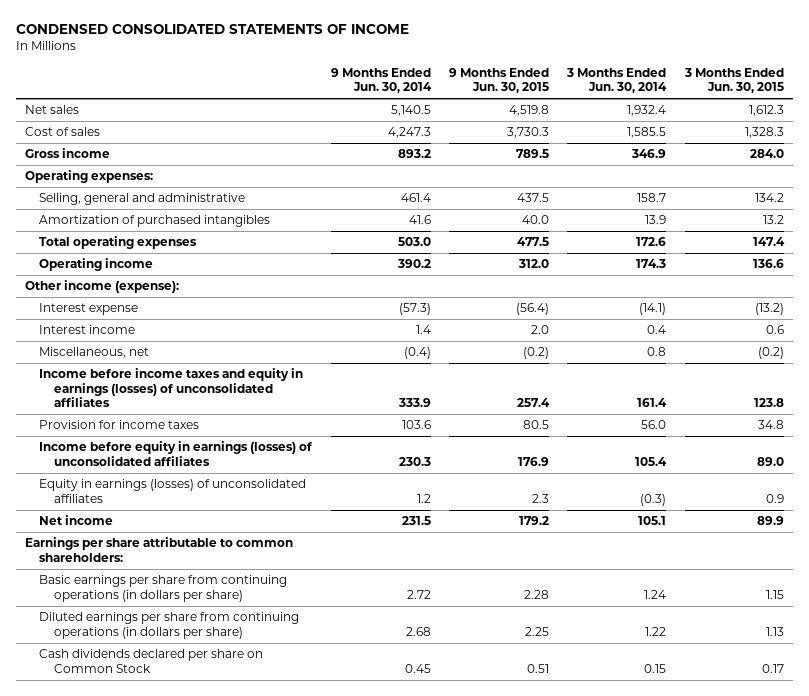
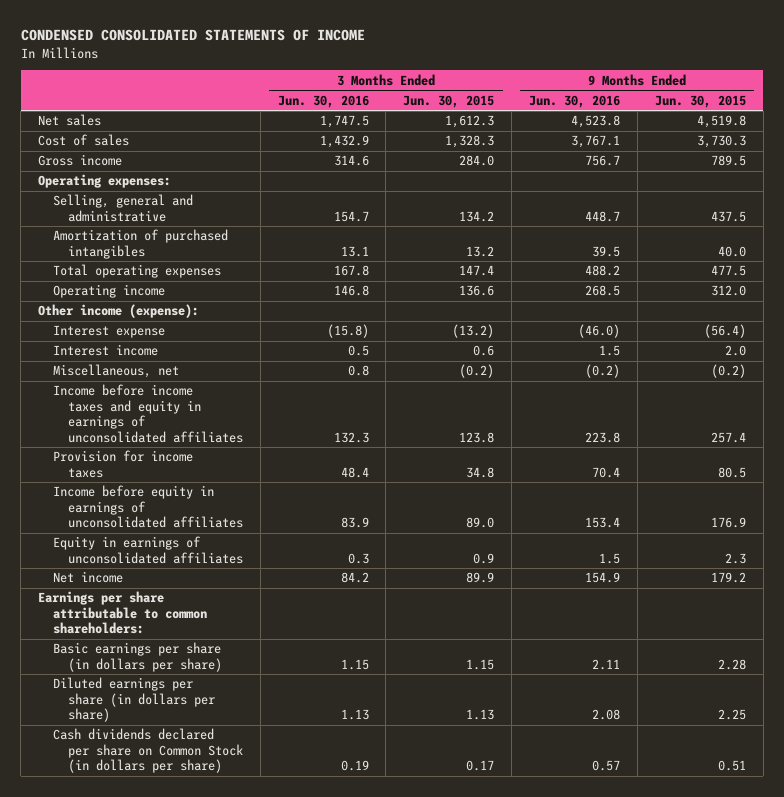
- | 9 Months Ended Jun. 30, 2014 | 9 Months Ended Jun. 30, 2015 | 3 Months Ended Jun. 30, 2014 | 3 Months Ended Jun. 30, 2015
+ | 3 Months Ended Jun. 30, 2016 | 3 Months Ended Jun. 30, 2015 | 9 Months Ended Jun. 30, 2016 | 9 Months Ended Jun. 30, 2015
- Income before income taxes and equity in earnings (losses) of unconsolidated affiliates | 333.9 | 257.4 | 161.4 | 123.8
+ Income before income taxes and equity in earnings of unconsolidated affiliates | 132.3 | 123.8 | 223.8 | 257.4
- Income before equity in earnings (losses) of unconsolidated affiliates | 230.3 | 176.9 | 105.4 | 89.0
- Equity in earnings (losses) of unconsolidated affiliates | 1.2 | 2.3 | (0.3) | 0.9
+ Income before equity in earnings of unconsolidated affiliates | 83.9 | 89.0 | 153.4 | 176.9
+ Equity in earnings of unconsolidated affiliates | 0.3 | 0.9 | 1.5 | 2.3
- Basic earnings per share from continuing operations (in dollars per share) | 2.72 | 2.28 | 1.24 | 1.15
- Diluted earnings per share from continuing operations (in dollars per share) | 2.68 | 2.25 | 1.22 | 1.13
- Cash dividends declared per share on Common Stock | 0.45 | 0.51 | 0.15 | 0.17
+ Basic earnings per share (in dollars per share) | 1.15 | 1.15 | 2.11 | 2.28
+ Diluted earnings per share (in dollars per share) | 1.13 | 1.13 | 2.08 | 2.25
+ Cash dividends declared per share on Common Stock (in dollars per share) | 0.19 | 0.17 | 0.57 | 0.51

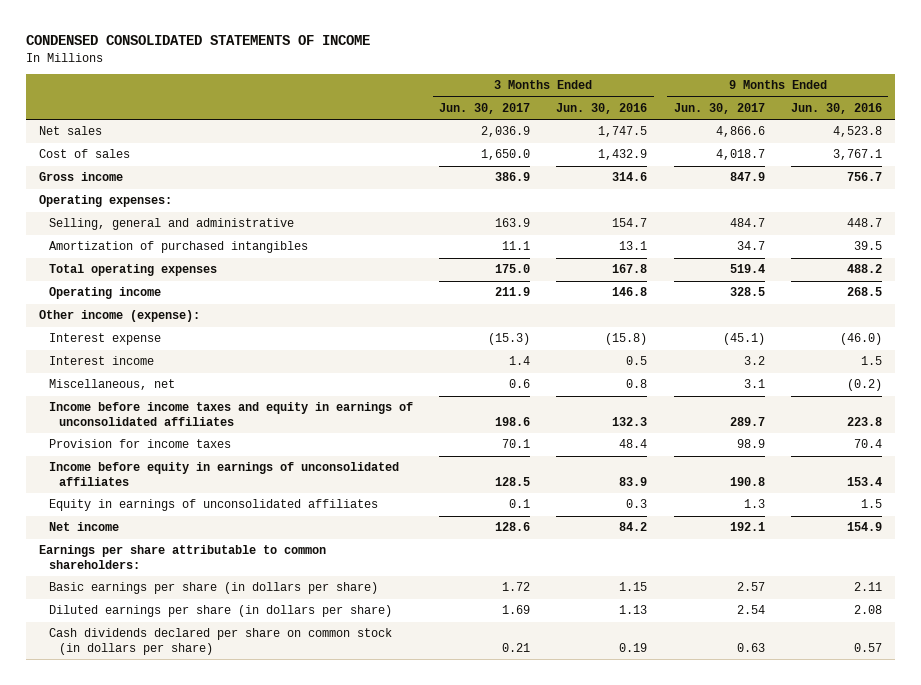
- | 3 Months Ended Jun. 30, 2016 | 3 Months Ended Jun. 30, 2015 | 9 Months Ended Jun. 30, 2016 | 9 Months Ended Jun. 30, 2015
+ | 3 Months Ended Jun. 30, 2017 | 3 Months Ended Jun. 30, 2016 | 9 Months Ended Jun. 30, 2017 | 9 Months Ended Jun. 30, 2016
- Cash dividends declared per share on Common Stock (in dollars per share) | 0.19 | 0.17 | 0.57 | 0.51
+ Cash dividends declared per share on common stock (in dollars per share) | 0.21 | 0.19 | 0.63 | 0.57

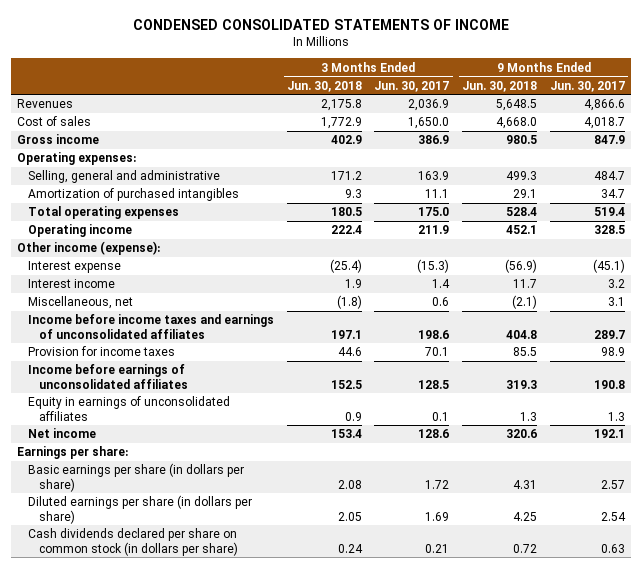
- | 3 Months Ended Jun. 30, 2017 | 3 Months Ended Jun. 30, 2016 | 9 Months Ended Jun. 30, 2017 | 9 Months Ended Jun. 30, 2016
+ | 3 Months Ended Jun. 30, 2018 | 3 Months Ended Jun. 30, 2017 | 9 Months Ended Jun. 30, 2018 | 9 Months Ended Jun. 30, 2017
- Net sales | 2,036.9 | 1,747.5 | 4,866.6 | 4,523.8
+ Revenues | 2,175.8 | 2,036.9 | 5,648.5 | 4,866.6
- Income before income taxes and equity in earnings of unconsolidated affiliates | 198.6 | 132.3 | 289.7 | 223.8
+ Income before income taxes and earnings of unconsolidated affiliates | 197.1 | 198.6 | 404.8 | 289.7
- Income before equity in earnings of unconsolidated affiliates | 128.5 | 83.9 | 190.8 | 153.4
+ Income before earnings of unconsolidated affiliates | 152.5 | 128.5 | 319.3 | 190.8
- Earnings per share attributable to common shareholders:
+ Earnings per share:

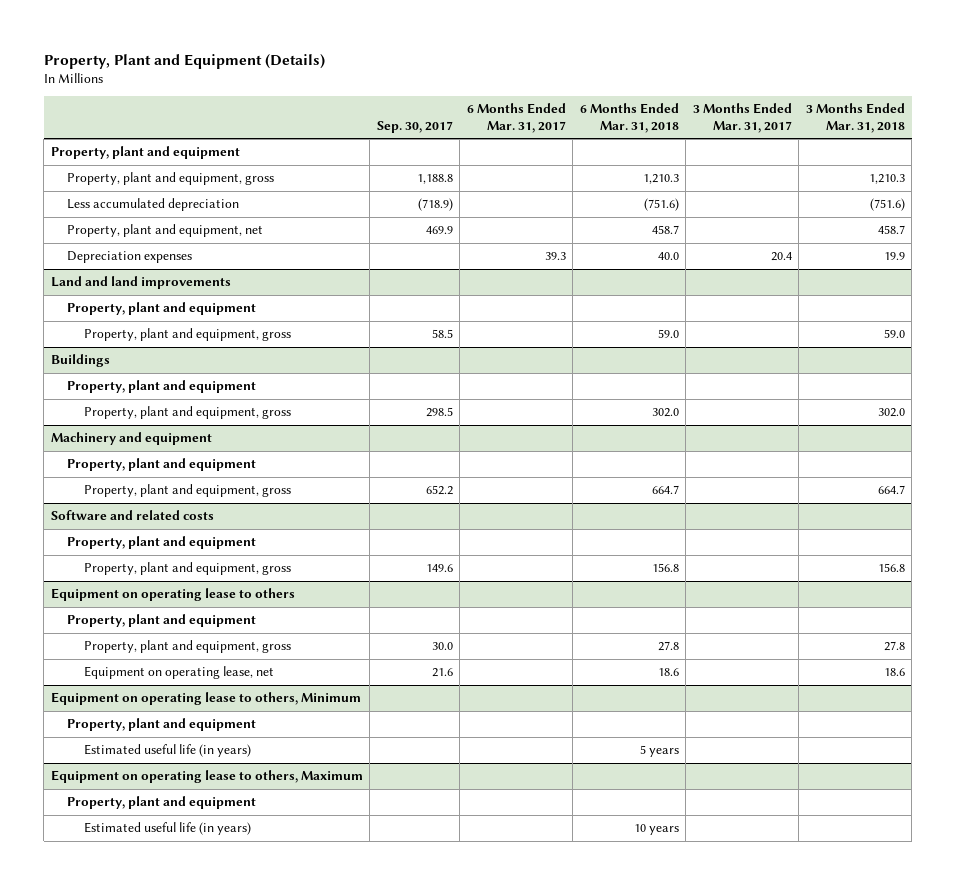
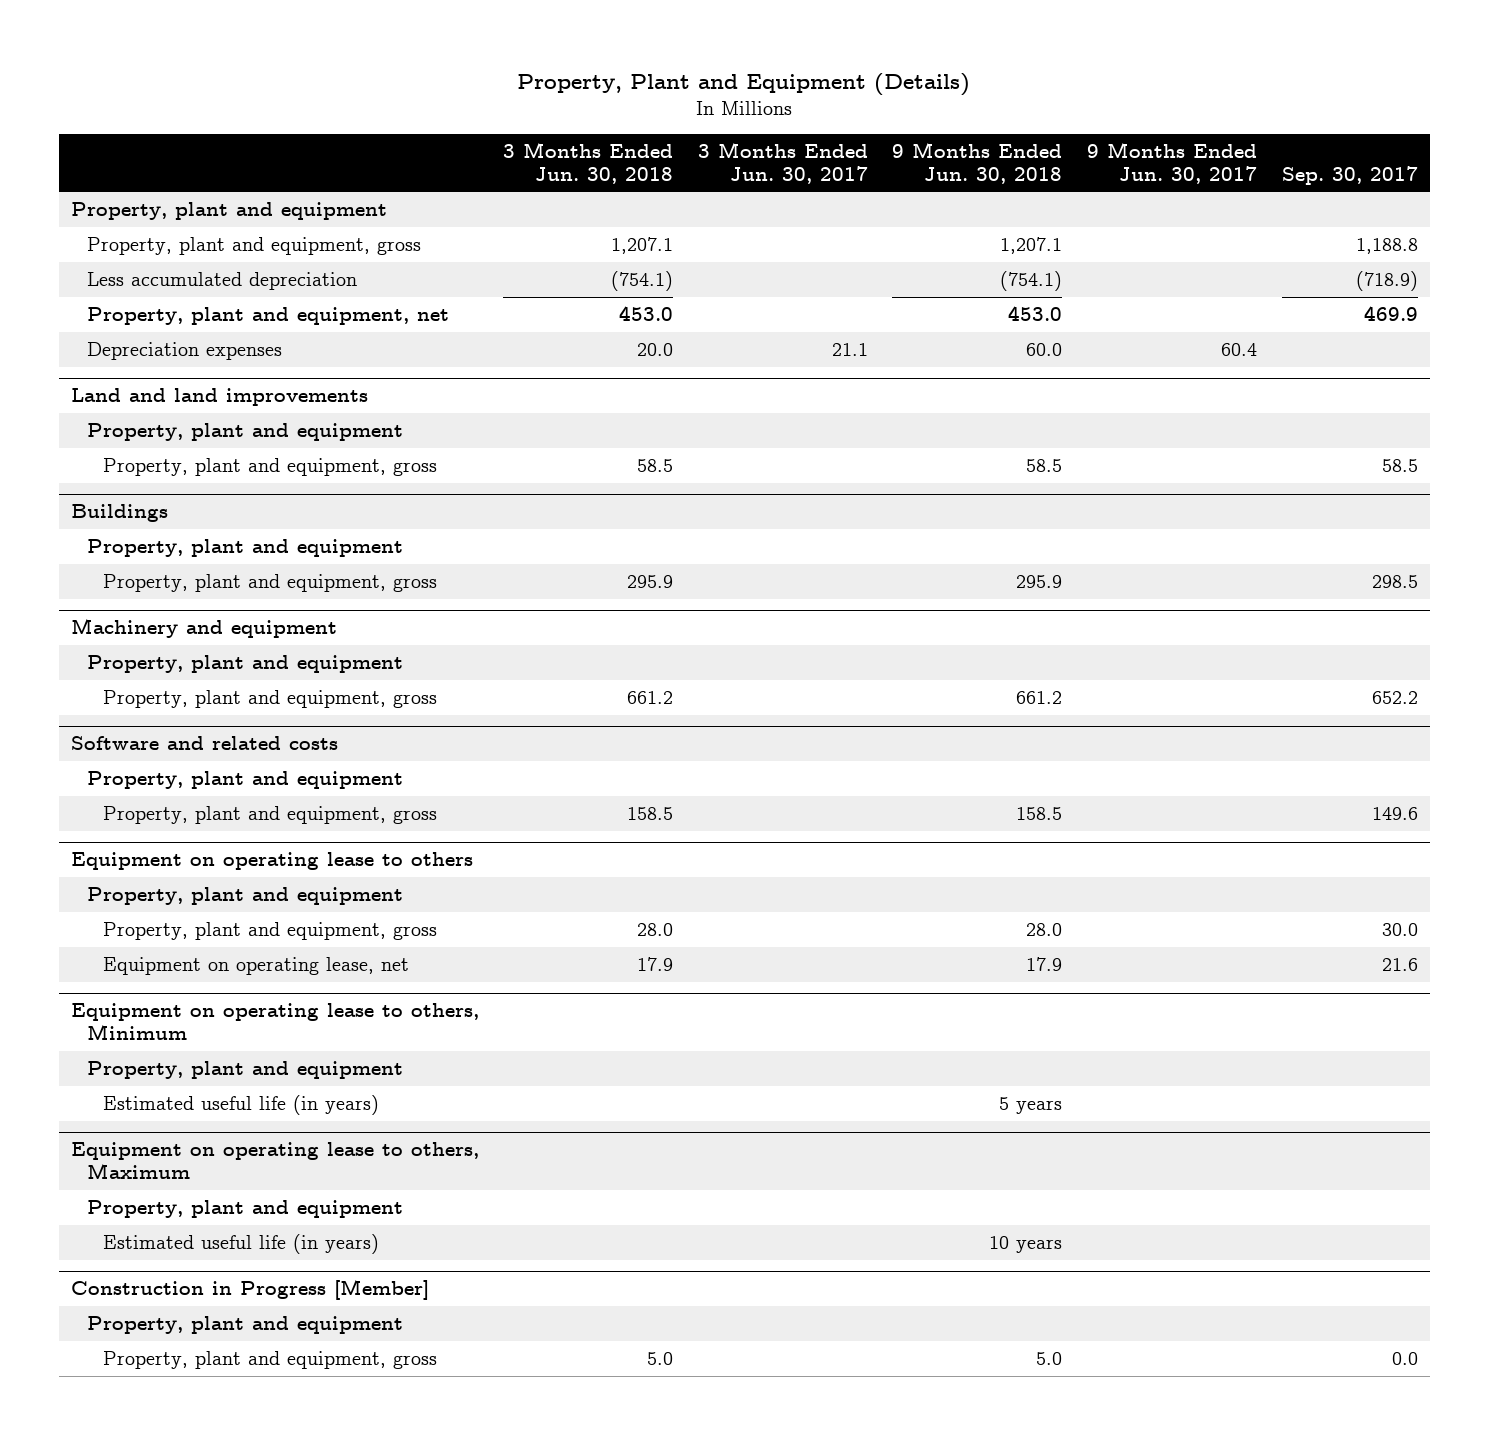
- | Sep. 30, 2017 | 6 Months Ended Mar. 31, 2017 | 6 Months Ended Mar. 31, 2018 | 3 Months Ended Mar. 31, 2017 | 3 Months Ended Mar. 31, 2018
+ | 3 Months Ended Jun. 30, 2018 | 3 Months Ended Jun. 30, 2017 | 9 Months Ended Jun. 30, 2018 | 9 Months Ended Jun. 30, 2017 | Sep. 30, 2017
+ Construction in Progress [Member]
+ Property, plant and equipment
+ Property, plant and equipment, gross | 5.0 | | 5.0 | | 0.0

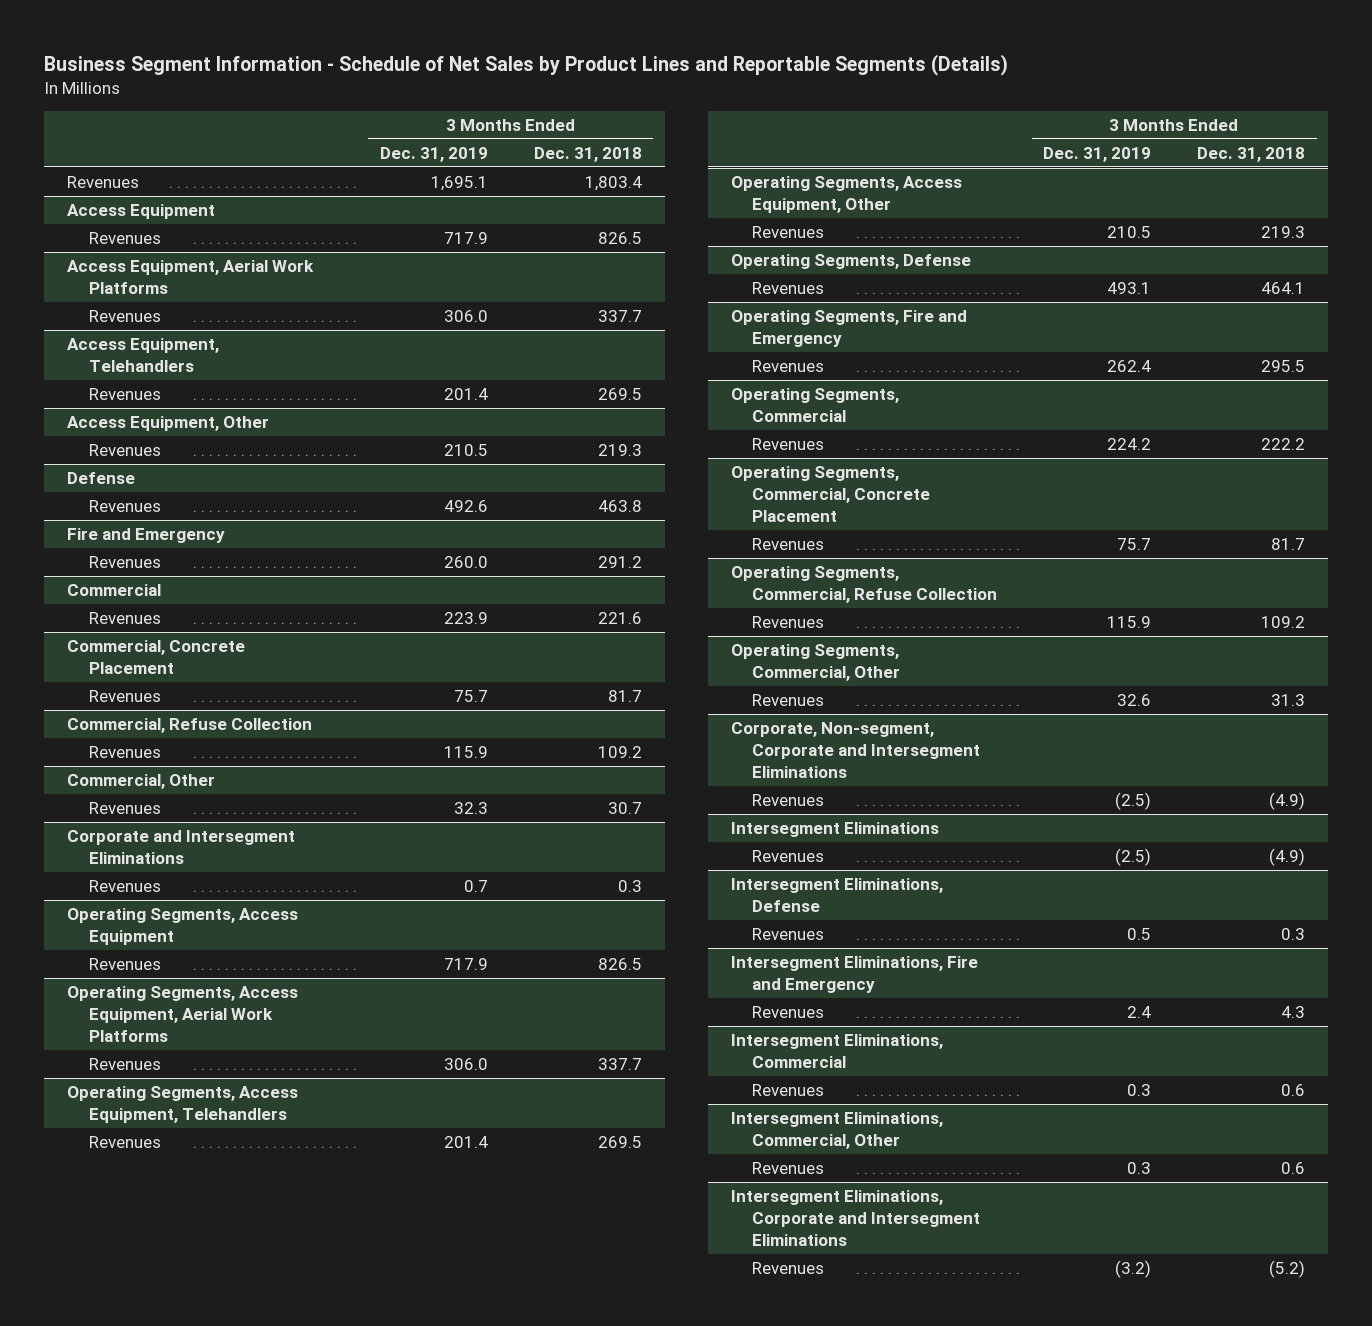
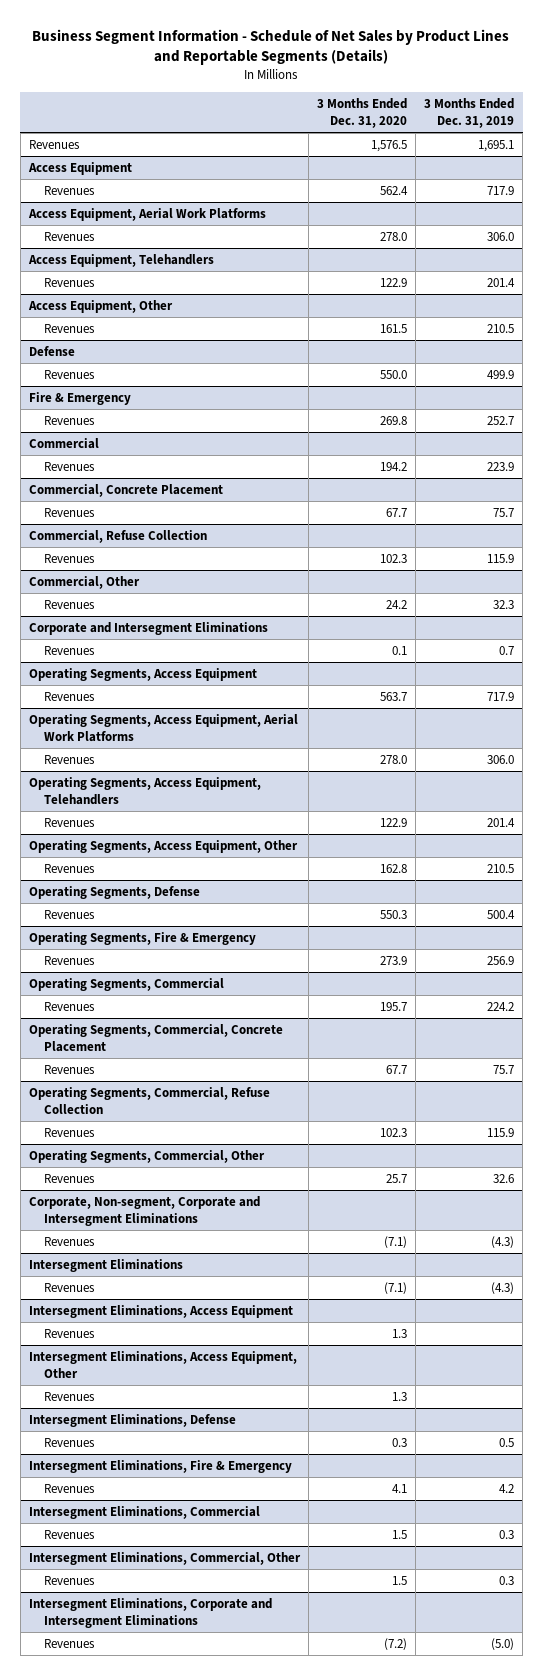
- | 3 Months Ended Dec. 31, 2019 | 3 Months Ended Dec. 31, 2018
+ | 3 Months Ended Dec. 31, 2020 | 3 Months Ended Dec. 31, 2019
@ Defense
- Revenues | 492.6 | 463.8
- Fire and Emergency
- Revenues | 260.0 | 291.2
@ Defense
+ Revenues | 550.0 | 499.9
+ Fire & Emergency
+ Revenues | 269.8 | 252.7
@ Operating Segments, Defense
- Revenues | 493.1 | 464.1
- Operating Segments, Fire and Emergency
- Revenues | 262.4 | 295.5
@ Operating Segments, Defense
+ Revenues | 550.3 | 500.4
+ Operating Segments, Fire & Emergency
+ Revenues | 273.9 | 256.9
@ Corporate, Non-segment, Corporate and Intersegment Eliminations
- Revenues | (2.5) | (4.9)
+ Revenues | (7.1) | (4.3)
@ Intersegment Eliminations
- Revenues | (2.5) | (4.9)
+ Revenues | (7.1) | (4.3)
+ Intersegment Eliminations, Access Equipment
+ Revenues | 1.3 |
+ Intersegment Eliminations, Access Equipment, Other
+ Revenues | 1.3 |
- Intersegment Eliminations, Fire and Emergency
- Revenues | 2.4 | 4.3
+ Intersegment Eliminations, Fire & Emergency
+ Revenues | 4.1 | 4.2
@ Intersegment Eliminations, Corporate and Intersegment Eliminations
- Revenues | (3.2) | (5.2)
+ Revenues | (7.2) | (5.0)

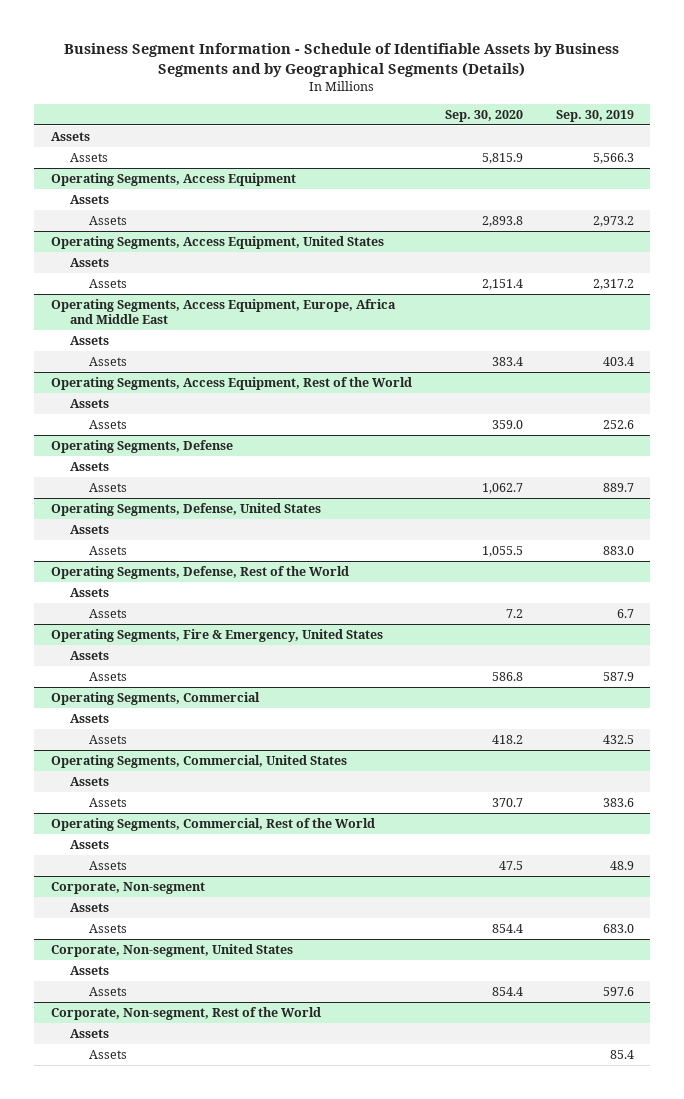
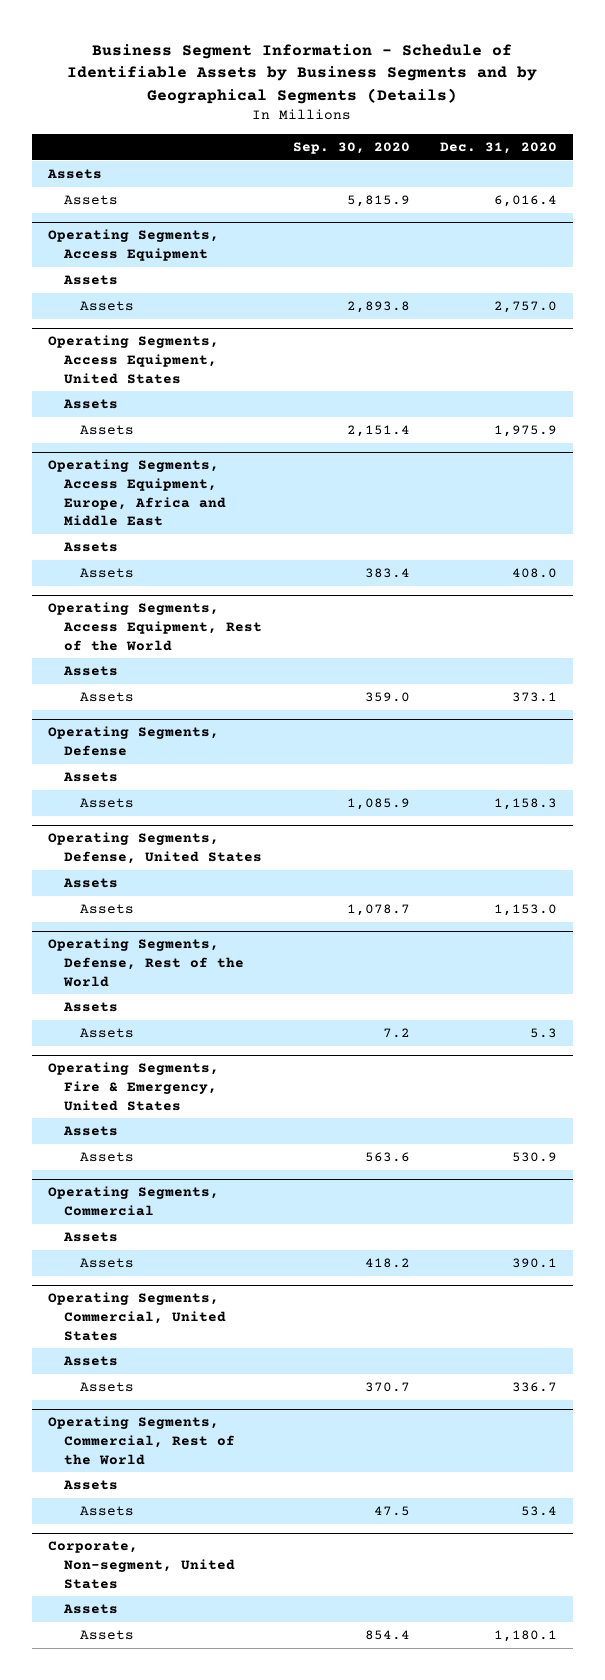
- | Sep. 30, 2020 | Sep. 30, 2019
+ | Sep. 30, 2020 | Dec. 31, 2020
@ Operating Segments, Defense
- Assets | 1,062.7 | 889.7
+ Assets | 1,085.9 | 1,158.3
@ Operating Segments, Defense, United States
- Assets | 1,055.5 | 883.0
+ Assets | 1,078.7 | 1,153.0
@ Operating Segments, Fire & Emergency, United States
- Assets | 586.8 | 587.9
+ Assets | 563.6 | 530.9
- Corporate, Non-segment
- Assets
- Assets | 854.4 | 683.0
- Corporate, Non-segment, Rest of the World
- Assets
- Assets | | 85.4

